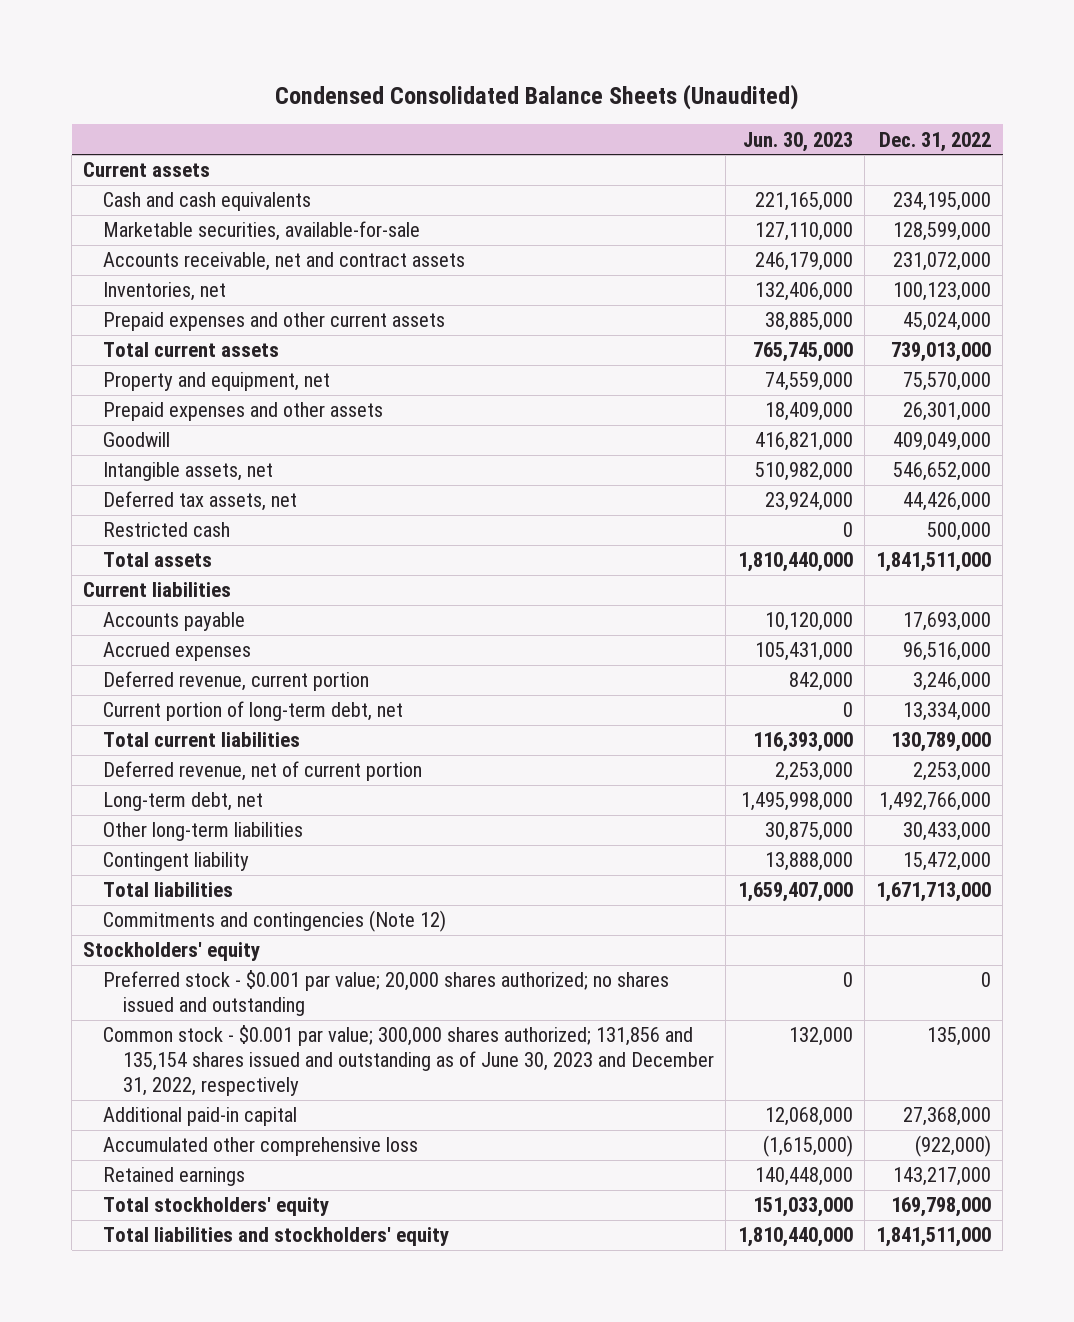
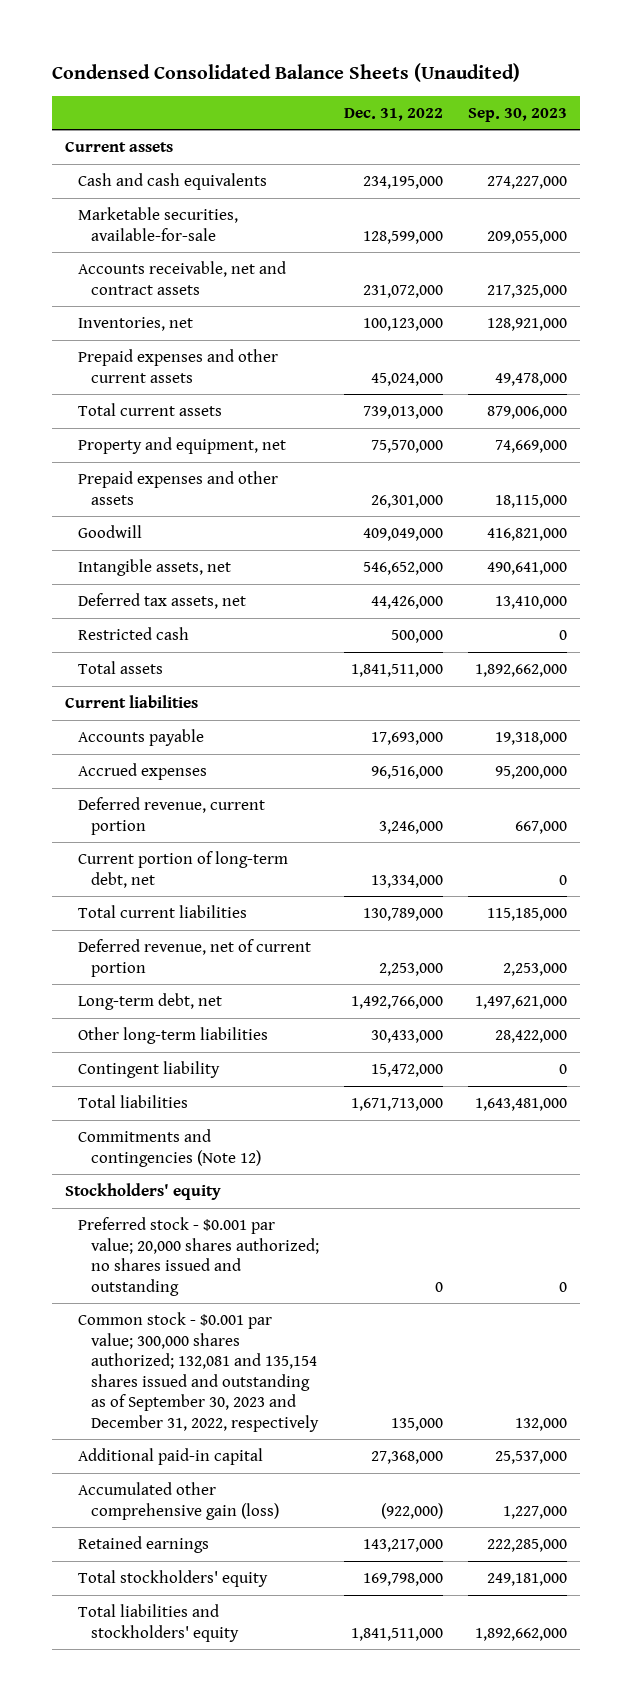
- | Jun. 30, 2023 | Dec. 31, 2022
+ | Dec. 31, 2022 | Sep. 30, 2023
- Common stock - $0.001 par value; 300,000 shares authorized; 131,856 and 135,154 shares issued and outstanding as of June 30, 2023 and December 31, 2022, respectively | 132,000 | 135,000
+ Common stock - $0.001 par value; 300,000 shares authorized; 132,081 and 135,154 shares issued and outstanding as of September 30, 2023 and December 31, 2022, respectively | 135,000 | 132,000
- Accumulated other comprehensive loss | (1,615,000) | (922,000)
+ Accumulated other comprehensive gain (loss) | (922,000) | 1,227,000

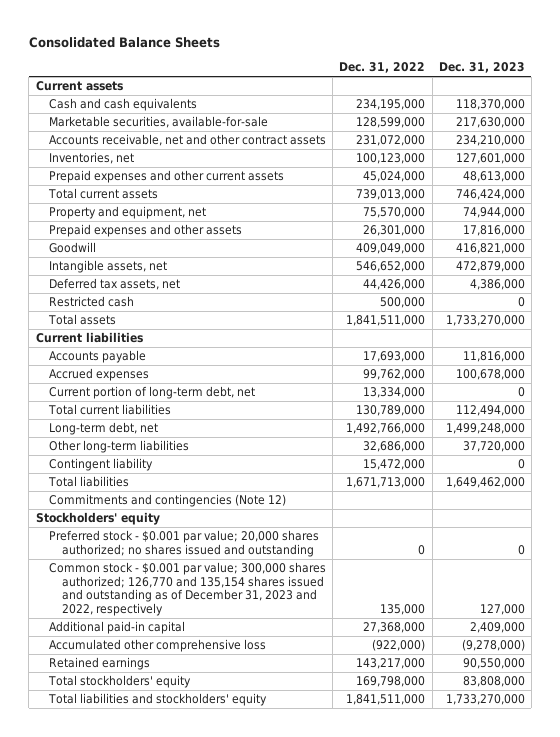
- Condensed Consolidated Balance Sheets (Unaudited)
+ Consolidated Balance Sheets
- | Dec. 31, 2022 | Sep. 30, 2023
+ | Dec. 31, 2022 | Dec. 31, 2023
- Accounts receivable, net and contract assets | 231,072,000 | 217,325,000
+ Accounts receivable, net and other contract assets | 231,072,000 | 234,210,000
- Accrued expenses | 96,516,000 | 95,200,000
- Deferred revenue, current portion | 3,246,000 | 667,000
+ Accrued expenses | 99,762,000 | 100,678,000
- Deferred revenue, net of current portion | 2,253,000 | 2,253,000
- Other long-term liabilities | 30,433,000 | 28,422,000
+ Other long-term liabilities | 32,686,000 | 37,720,000
- Common stock - $0.001 par value; 300,000 shares authorized; 132,081 and 135,154 shares issued and outstanding as of September 30, 2023 and December 31, 2022, respectively | 135,000 | 132,000
+ Common stock - $0.001 par value; 300,000 shares authorized; 126,770 and 135,154 shares issued and outstanding as of December 31, 2023 and 2022, respectively | 135,000 | 127,000
- Accumulated other comprehensive gain (loss) | (922,000) | 1,227,000
+ Accumulated other comprehensive loss | (922,000) | (9,278,000)

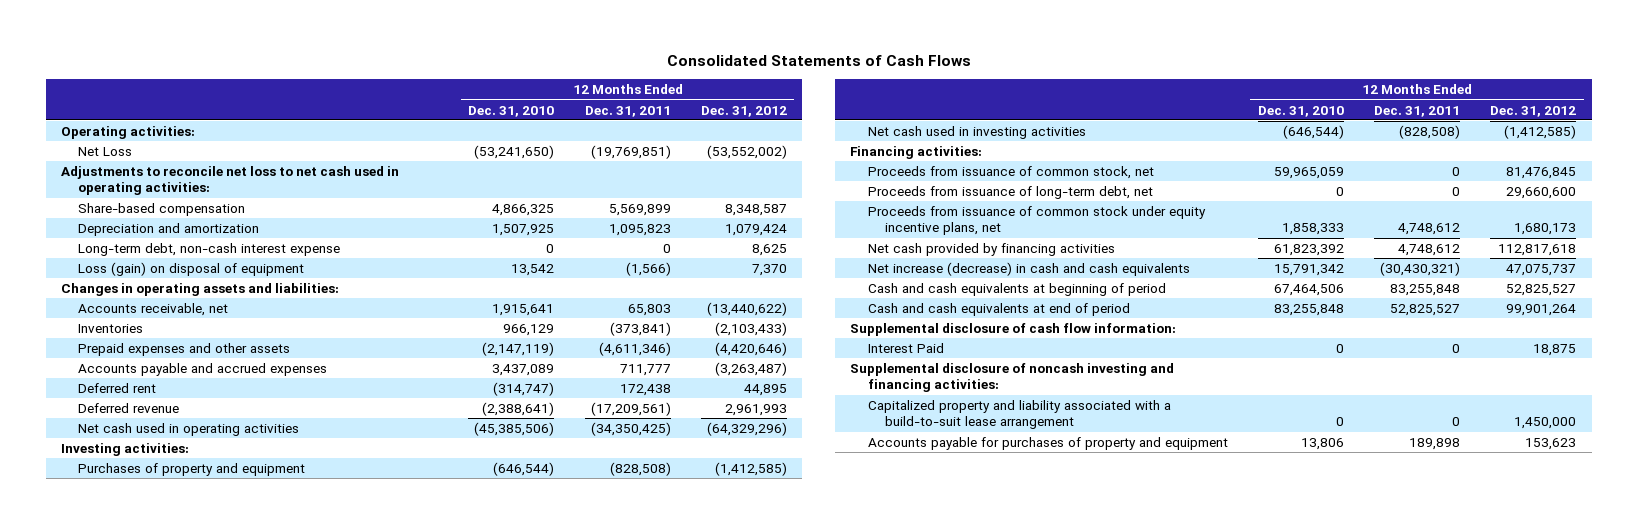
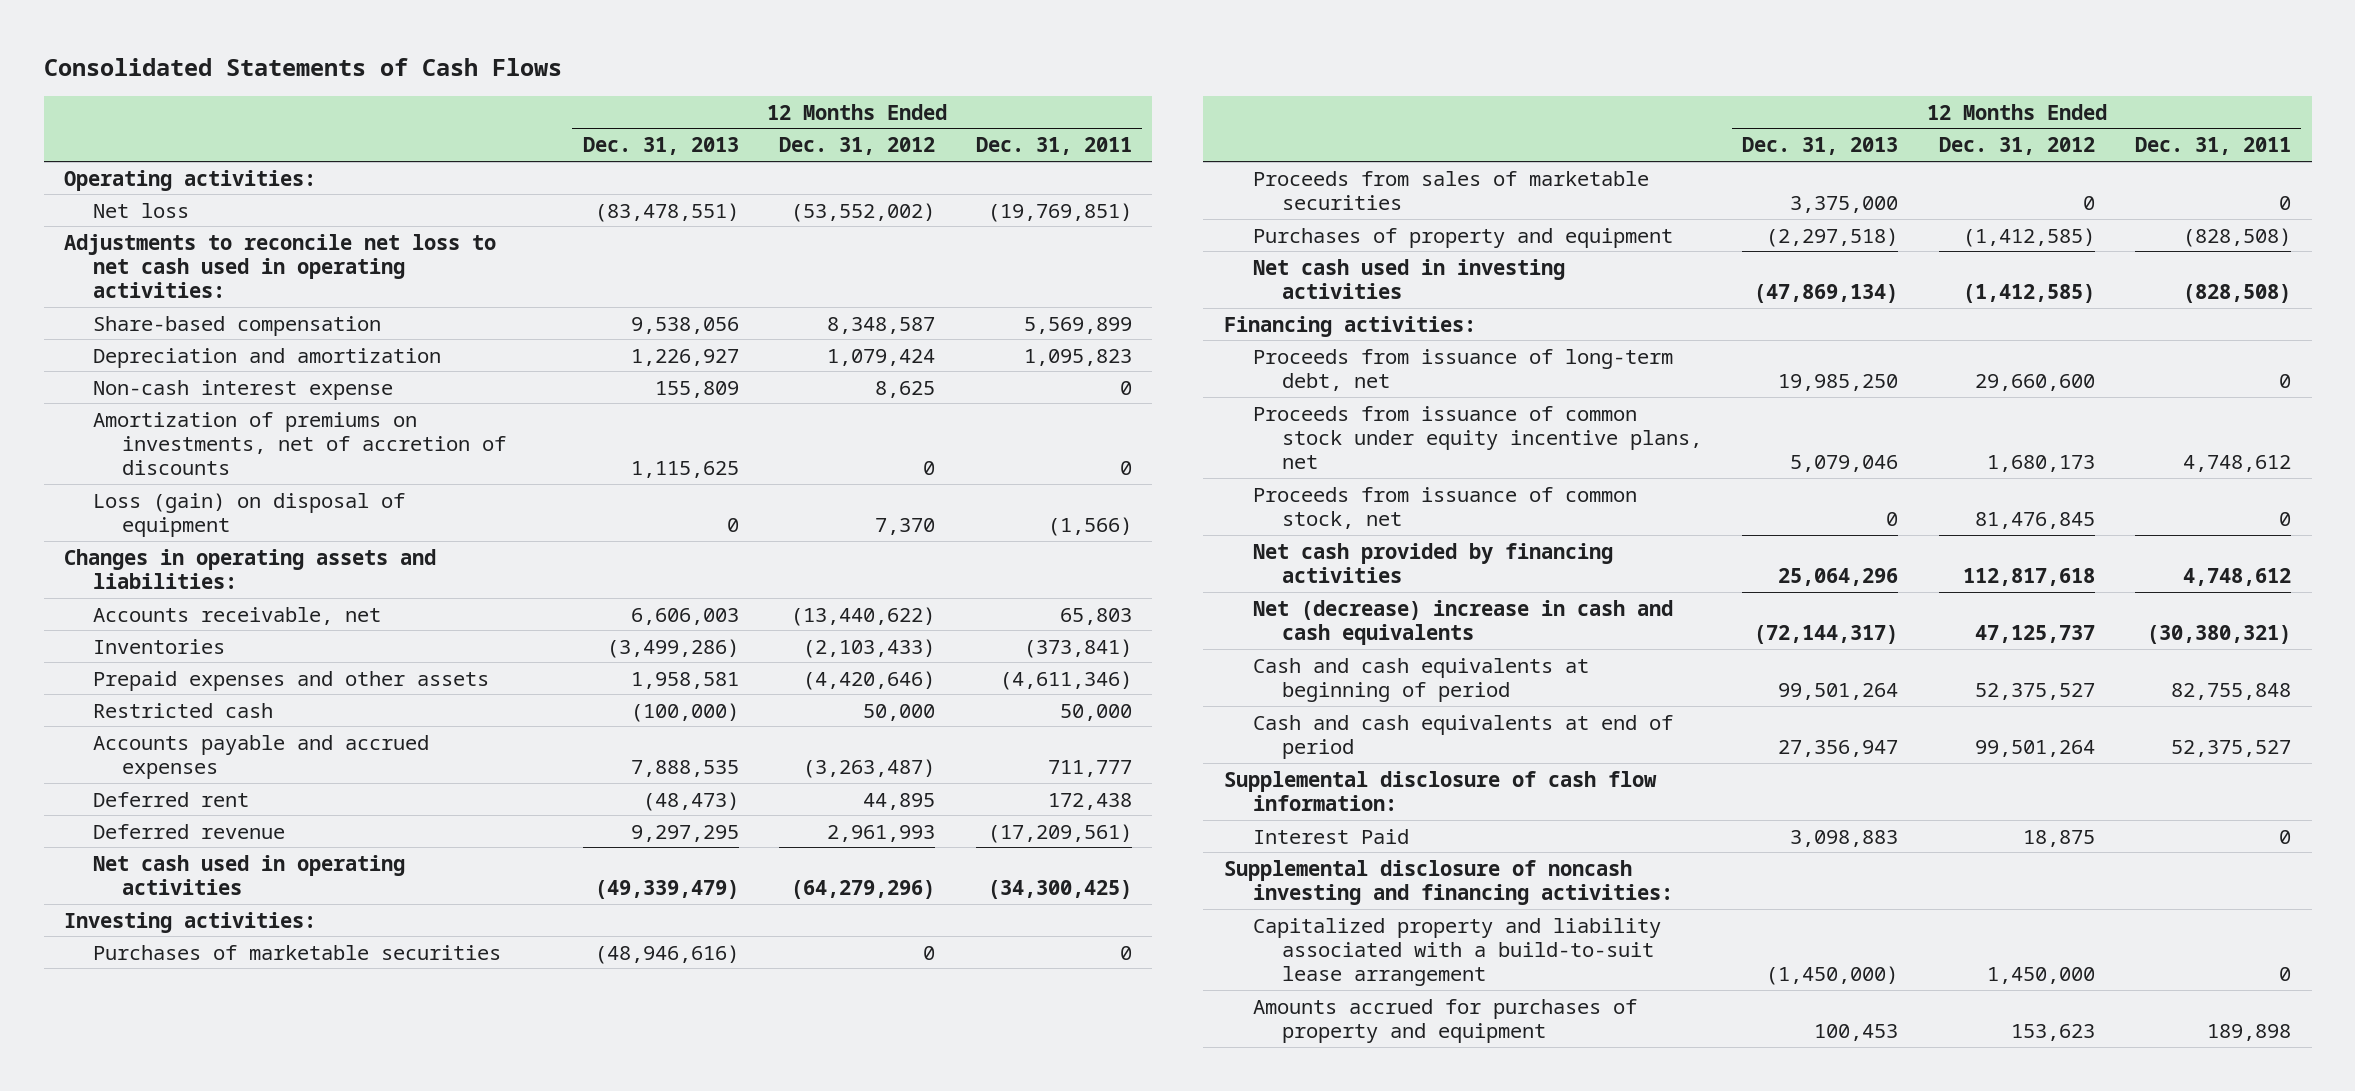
- | 12 Months Ended Dec. 31, 2010 | 12 Months Ended Dec. 31, 2011 | 12 Months Ended Dec. 31, 2012
+ | 12 Months Ended Dec. 31, 2013 | 12 Months Ended Dec. 31, 2012 | 12 Months Ended Dec. 31, 2011
- Net Loss | (53,241,650) | (19,769,851) | (53,552,002)
+ Net loss | (83,478,551) | (53,552,002) | (19,769,851)
- Long-term debt, non-cash interest expense | 0 | 0 | 8,625
+ Non-cash interest expense | 155,809 | 8,625 | 0
+ Amortization of premiums on investments, net of accretion of discounts | 1,115,625 | 0 | 0
+ Restricted cash | (100,000) | 50,000 | 50,000
- Net cash used in operating activities | (45,385,506) | (34,350,425) | (64,329,296)
+ Net cash used in operating activities | (49,339,479) | (64,279,296) | (34,300,425)
+ Purchases of marketable securities | (48,946,616) | 0 | 0
+ Proceeds from sales of marketable securities | 3,375,000 | 0 | 0
moved down: Proceeds from issuance of common stock, net | 0 | 81,476,845 | 0
- Net increase (decrease) in cash and cash equivalents | 15,791,342 | (30,430,321) | 47,075,737
- Cash and cash equivalents at beginning of period | 67,464,506 | 83,255,848 | 52,825,527
- Cash and cash equivalents at end of period | 83,255,848 | 52,825,527 | 99,901,264
+ Net (decrease) increase in cash and cash equivalents | (72,144,317) | 47,125,737 | (30,380,321)
+ Cash and cash equivalents at beginning of period | 99,501,264 | 52,375,527 | 82,755,848
+ Cash and cash equivalents at end of period | 27,356,947 | 99,501,264 | 52,375,527
- Accounts payable for purchases of property and equipment | 13,806 | 189,898 | 153,623
+ Amounts accrued for purchases of property and equipment | 100,453 | 153,623 | 189,898

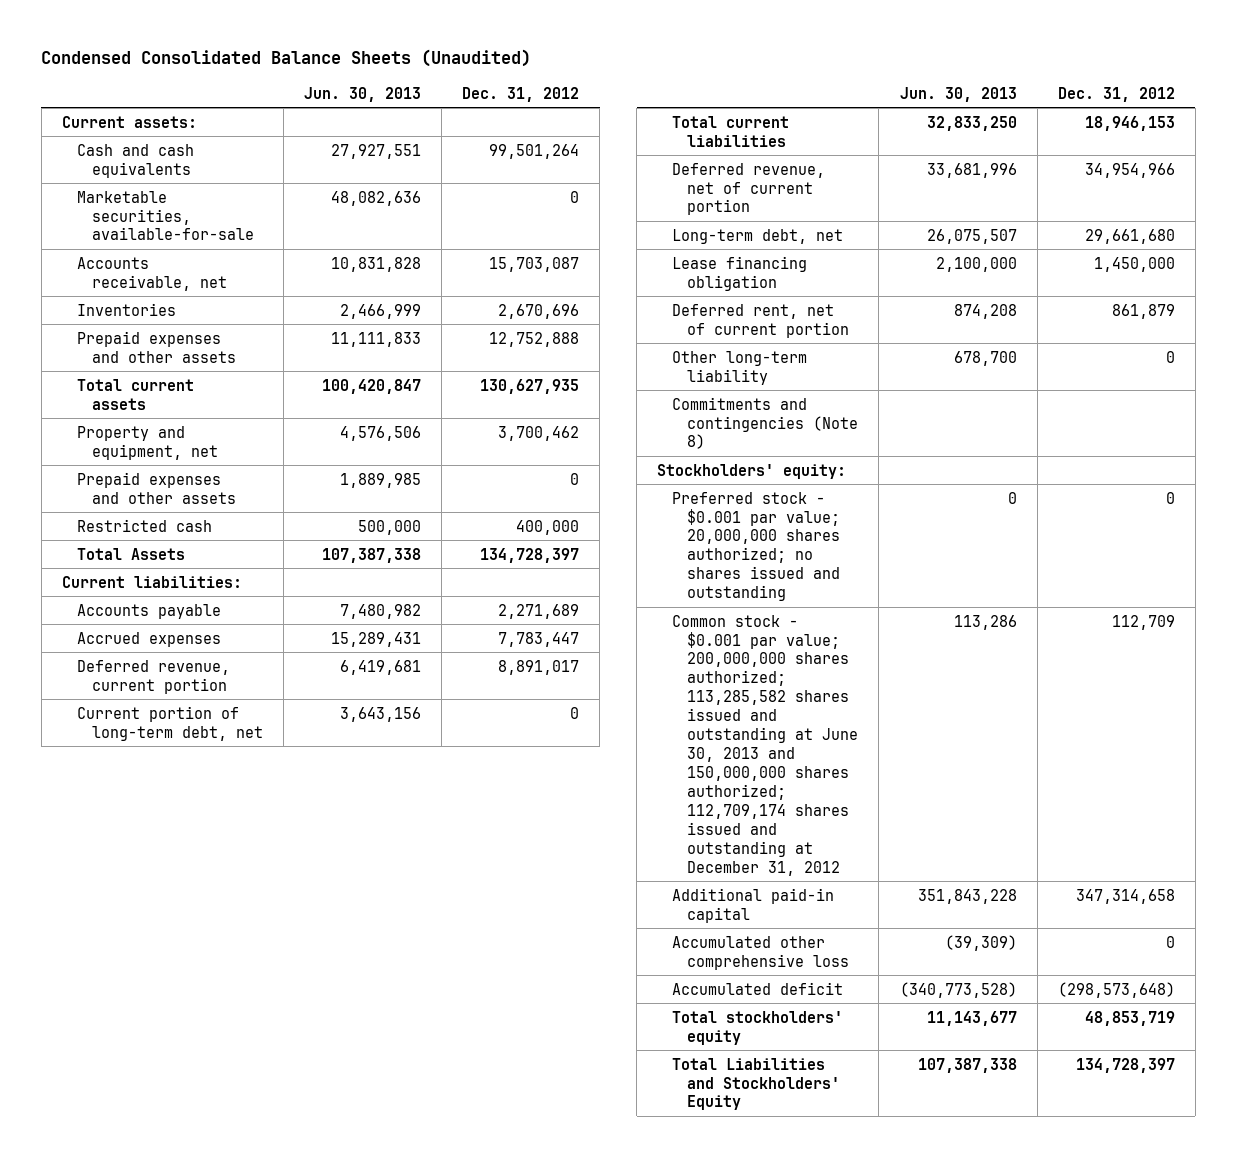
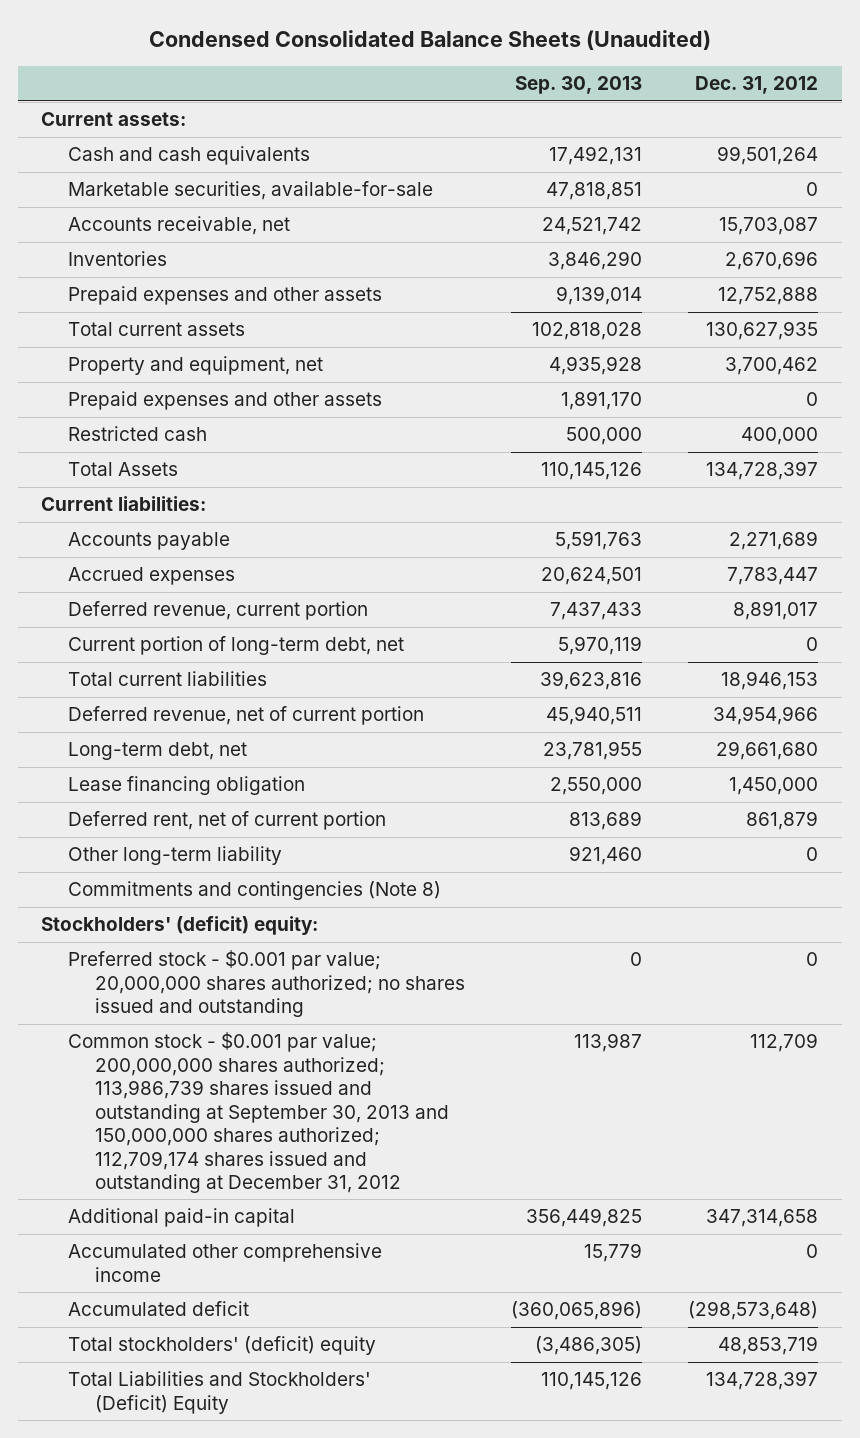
- | Jun. 30, 2013 | Dec. 31, 2012
+ | Sep. 30, 2013 | Dec. 31, 2012
- Stockholders' equity:
+ Stockholders' (deficit) equity:
- Common stock - $0.001 par value; 200,000,000 shares authorized; 113,285,582 shares issued and outstanding at June 30, 2013 and 150,000,000 shares authorized; 112,709,174 shares issued and outstanding at December 31, 2012 | 113,286 | 112,709
+ Common stock - $0.001 par value; 200,000,000 shares authorized; 113,986,739 shares issued and outstanding at September 30, 2013 and 150,000,000 shares authorized; 112,709,174 shares issued and outstanding at December 31, 2012 | 113,987 | 112,709
- Accumulated other comprehensive loss | (39,309) | 0
+ Accumulated other comprehensive income | 15,779 | 0
- Total stockholders' equity | 11,143,677 | 48,853,719
- Total Liabilities and Stockholders' Equity | 107,387,338 | 134,728,397
+ Total stockholders' (deficit) equity | (3,486,305) | 48,853,719
+ Total Liabilities and Stockholders' (Deficit) Equity | 110,145,126 | 134,728,397

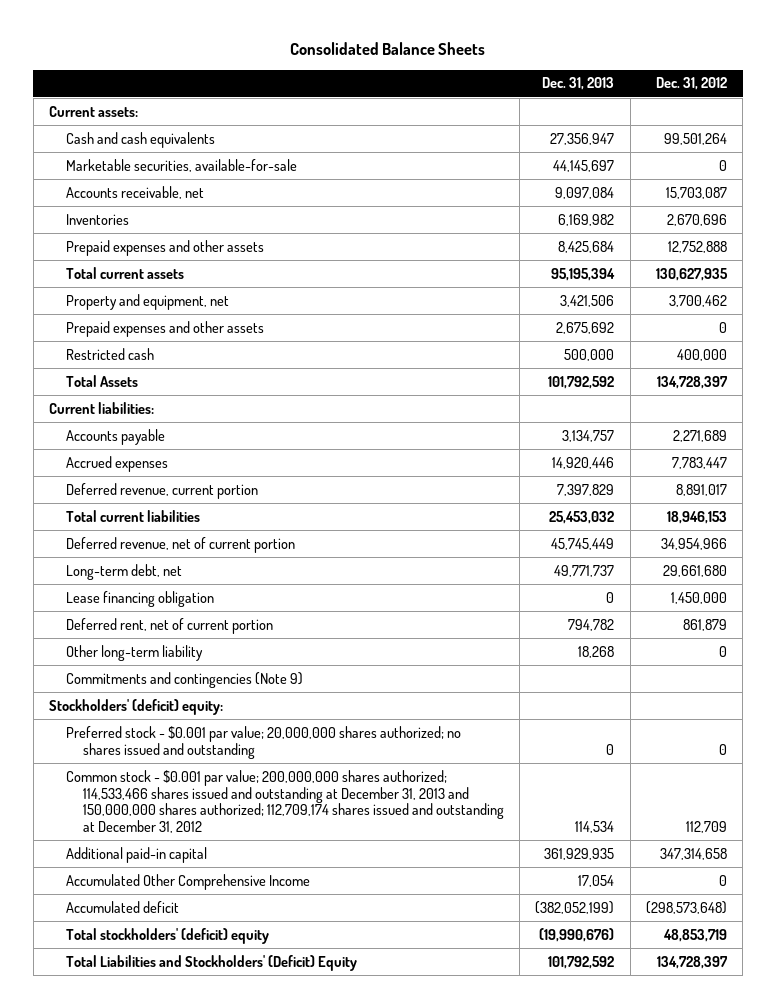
- Condensed Consolidated Balance Sheets (Unaudited)
+ Consolidated Balance Sheets
- | Sep. 30, 2013 | Dec. 31, 2012
+ | Dec. 31, 2013 | Dec. 31, 2012
- Current portion of long-term debt, net | 5,970,119 | 0
- Commitments and contingencies (Note 8)
+ Commitments and contingencies (Note 9)
- Common stock - $0.001 par value; 200,000,000 shares authorized; 113,986,739 shares issued and outstanding at September 30, 2013 and 150,000,000 shares authorized; 112,709,174 shares issued and outstanding at December 31, 2012 | 113,987 | 112,709
+ Common stock - $0.001 par value; 200,000,000 shares authorized; 114,533,466 shares issued and outstanding at December 31, 2013 and 150,000,000 shares authorized; 112,709,174 shares issued and outstanding at December 31, 2012 | 114,534 | 112,709
- Accumulated other comprehensive income | 15,779 | 0
+ Accumulated Other Comprehensive Income | 17,054 | 0

